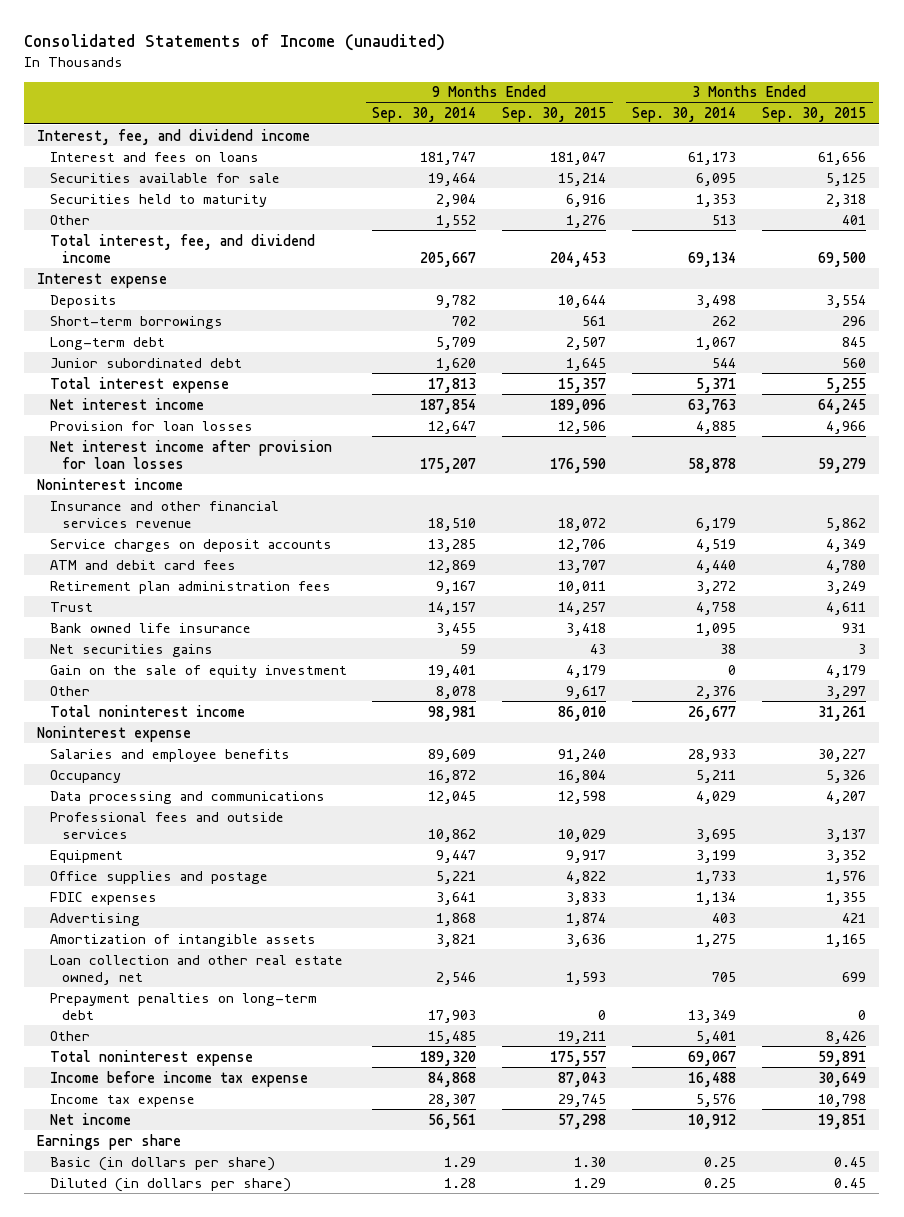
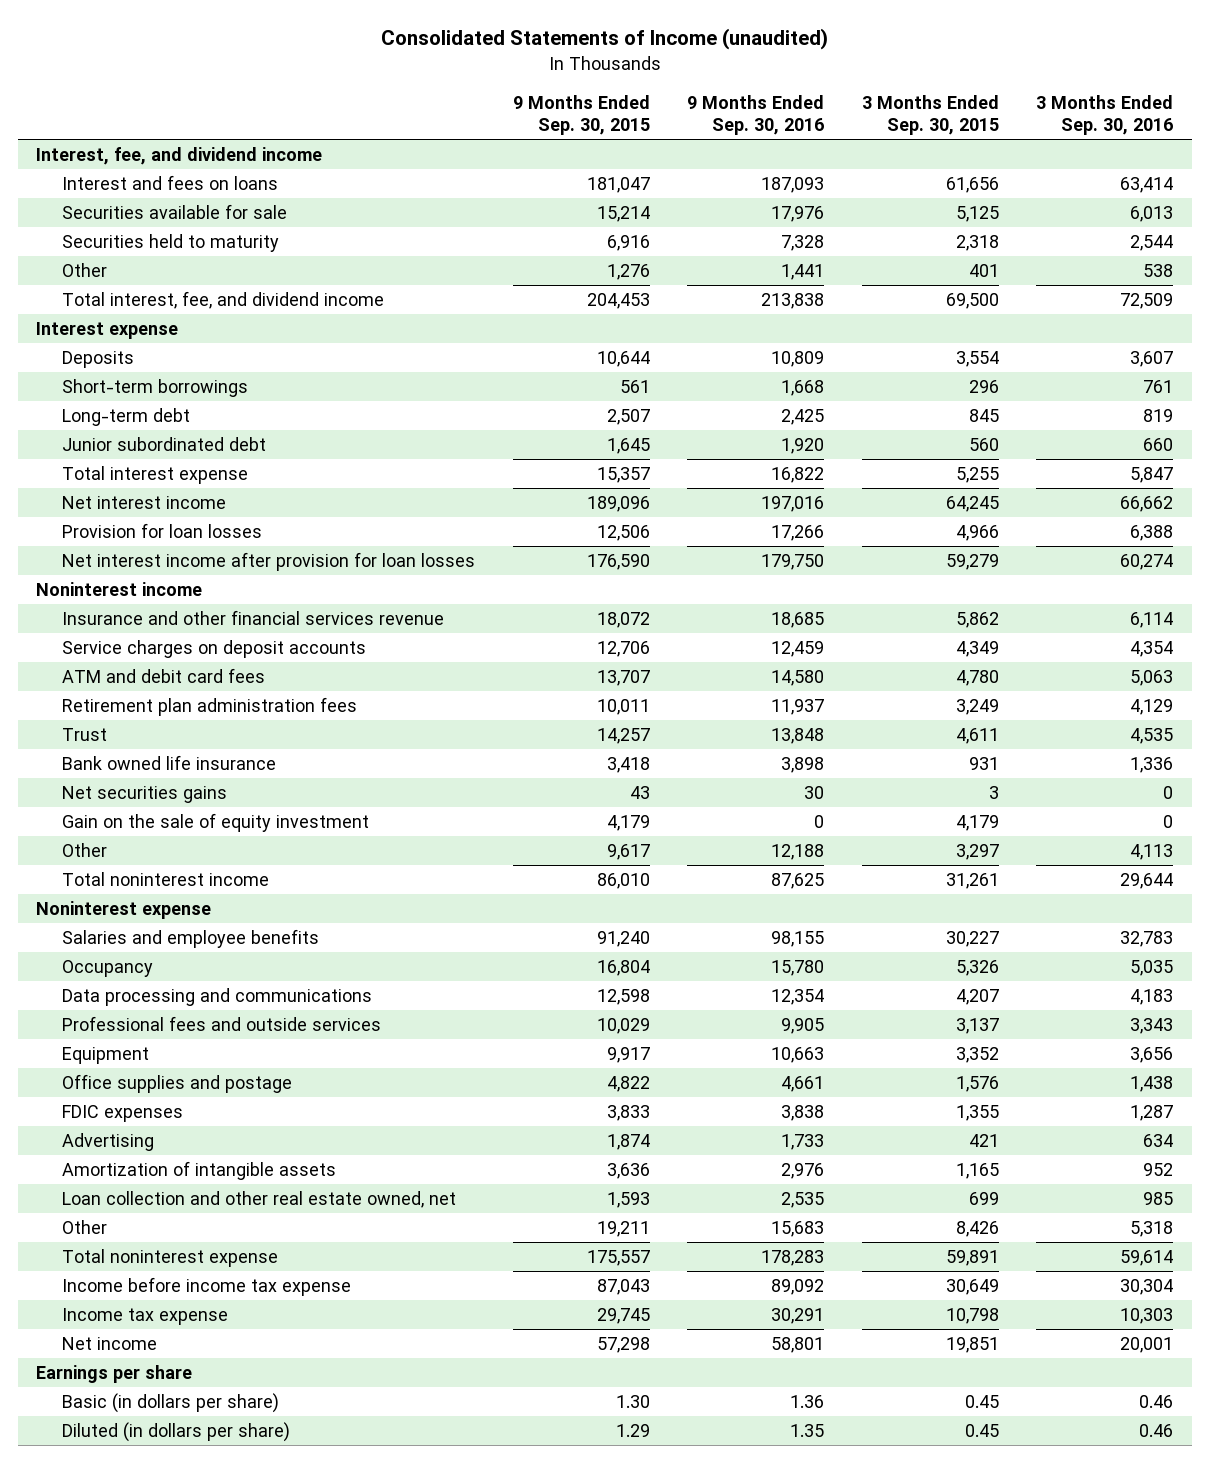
- | 9 Months Ended Sep. 30, 2014 | 9 Months Ended Sep. 30, 2015 | 3 Months Ended Sep. 30, 2014 | 3 Months Ended Sep. 30, 2015
+ | 9 Months Ended Sep. 30, 2015 | 9 Months Ended Sep. 30, 2016 | 3 Months Ended Sep. 30, 2015 | 3 Months Ended Sep. 30, 2016
- Prepayment penalties on long-term debt | 17,903 | 0 | 13,349 | 0

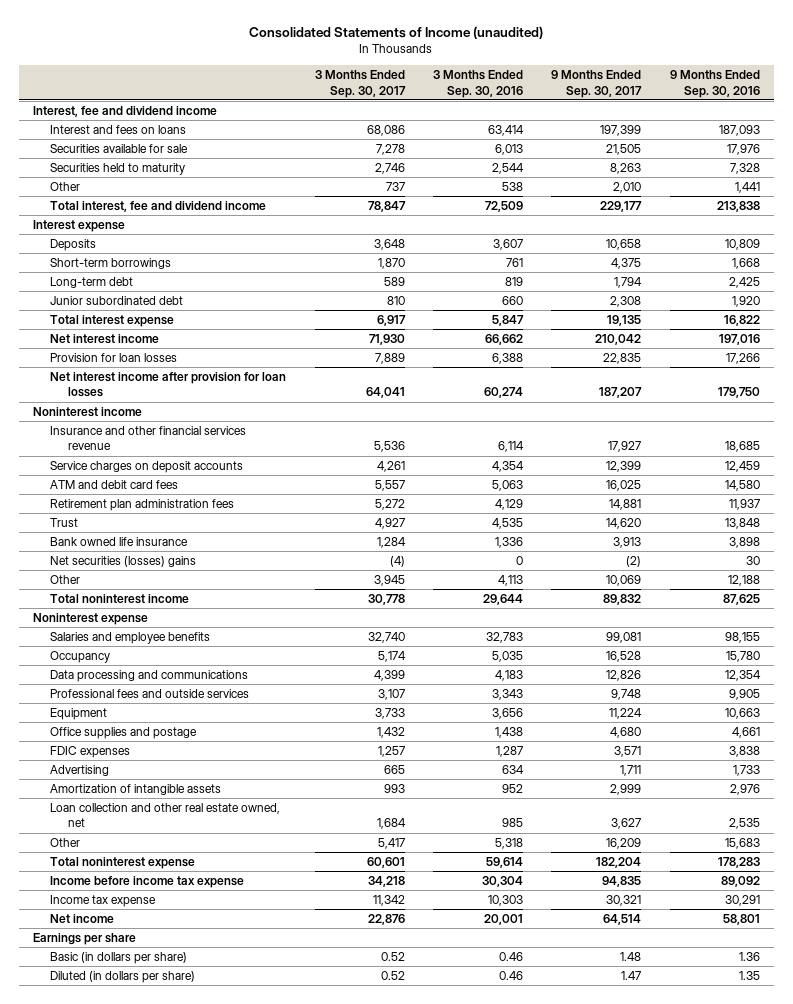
- | 9 Months Ended Sep. 30, 2015 | 9 Months Ended Sep. 30, 2016 | 3 Months Ended Sep. 30, 2015 | 3 Months Ended Sep. 30, 2016
+ | 3 Months Ended Sep. 30, 2017 | 3 Months Ended Sep. 30, 2016 | 9 Months Ended Sep. 30, 2017 | 9 Months Ended Sep. 30, 2016
- Interest, fee, and dividend income
+ Interest, fee and dividend income
- Total interest, fee, and dividend income | 204,453 | 213,838 | 69,500 | 72,509
+ Total interest, fee and dividend income | 78,847 | 72,509 | 229,177 | 213,838
- Net securities gains | 43 | 30 | 3 | 0
- Gain on the sale of equity investment | 4,179 | 0 | 4,179 | 0
+ Net securities (losses) gains | (4) | 0 | (2) | 30

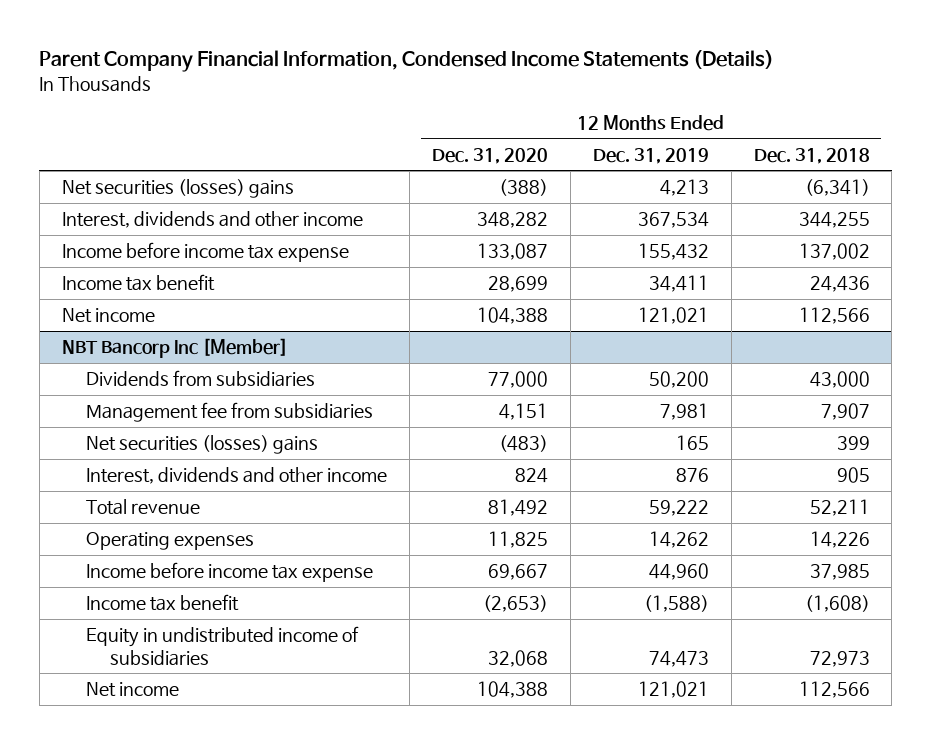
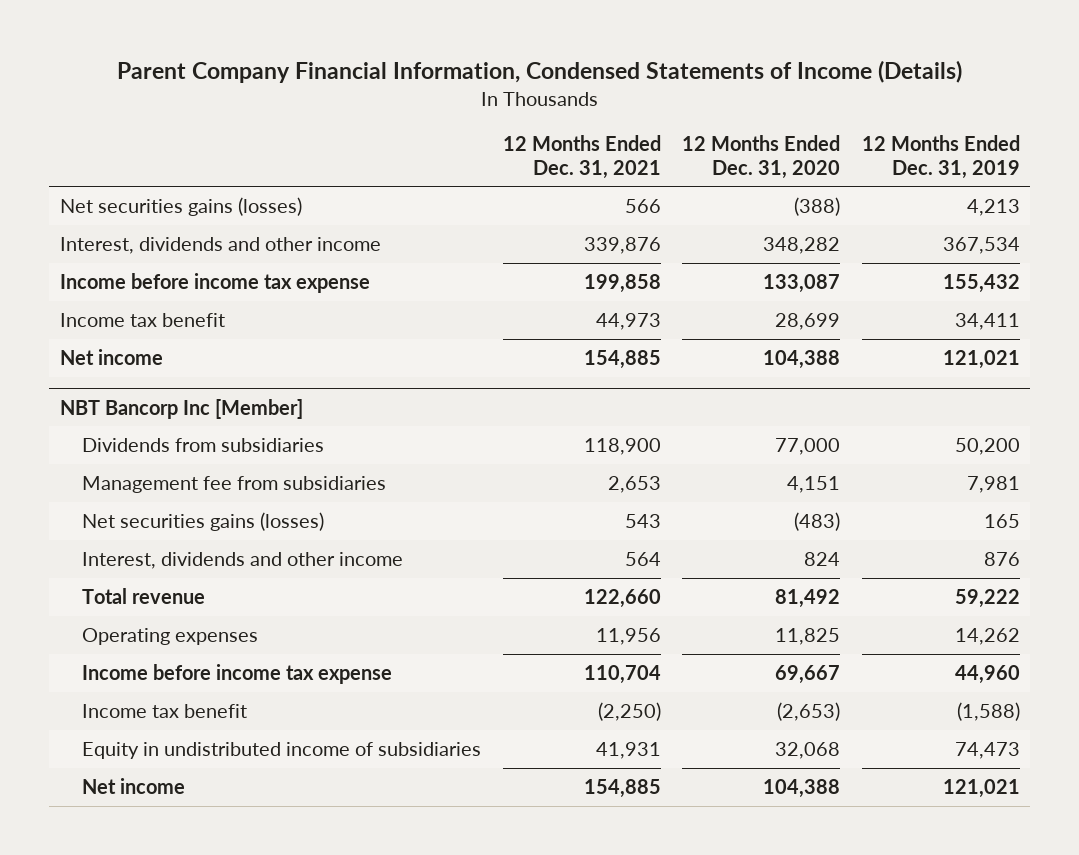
- Parent Company Financial Information, Condensed Income Statements (Details)
+ Parent Company Financial Information, Condensed Statements of Income (Details)
- | 12 Months Ended Dec. 31, 2020 | 12 Months Ended Dec. 31, 2019 | 12 Months Ended Dec. 31, 2018
+ | 12 Months Ended Dec. 31, 2021 | 12 Months Ended Dec. 31, 2020 | 12 Months Ended Dec. 31, 2019
- Net securities (losses) gains | (388) | 4,213 | (6,341)
+ Net securities gains (losses) | 566 | (388) | 4,213
@ NBT Bancorp Inc [Member]
- Net securities (losses) gains | (483) | 165 | 399
+ Net securities gains (losses) | 543 | (483) | 165

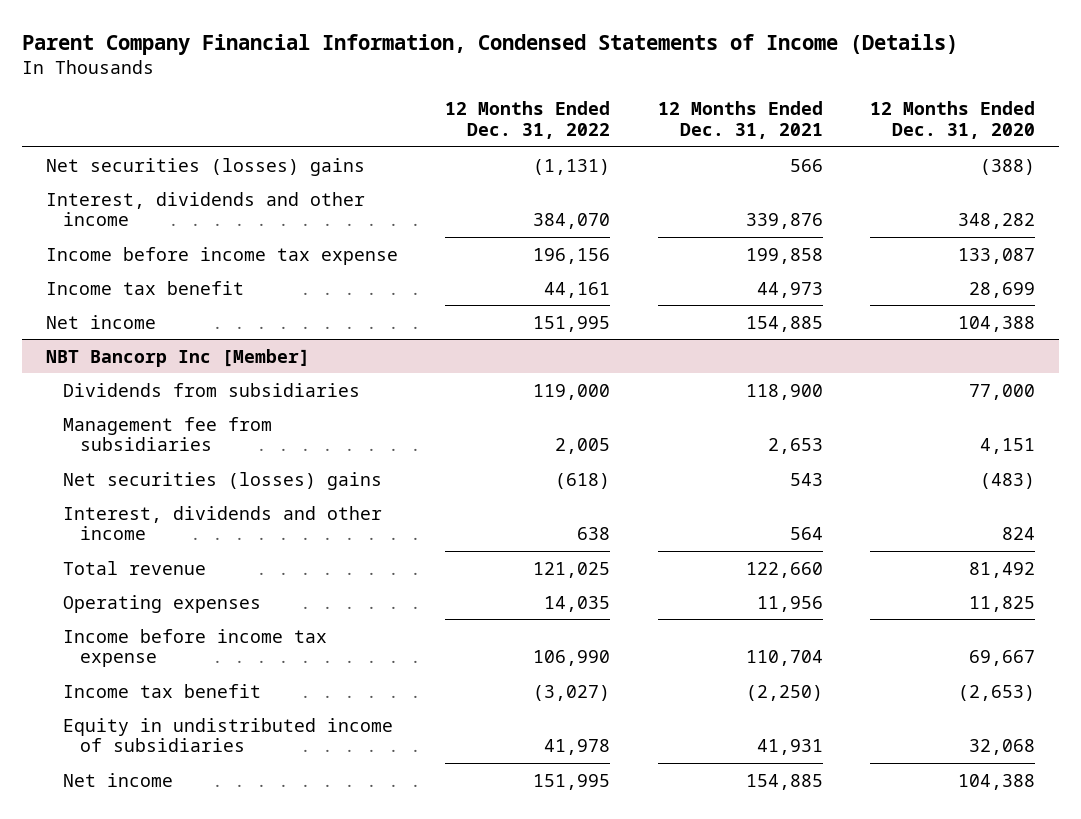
- | 12 Months Ended Dec. 31, 2021 | 12 Months Ended Dec. 31, 2020 | 12 Months Ended Dec. 31, 2019
+ | 12 Months Ended Dec. 31, 2022 | 12 Months Ended Dec. 31, 2021 | 12 Months Ended Dec. 31, 2020
- Net securities gains (losses) | 566 | (388) | 4,213
+ Net securities (losses) gains | (1,131) | 566 | (388)
@ NBT Bancorp Inc [Member]
- Net securities gains (losses) | 543 | (483) | 165
+ Net securities (losses) gains | (618) | 543 | (483)

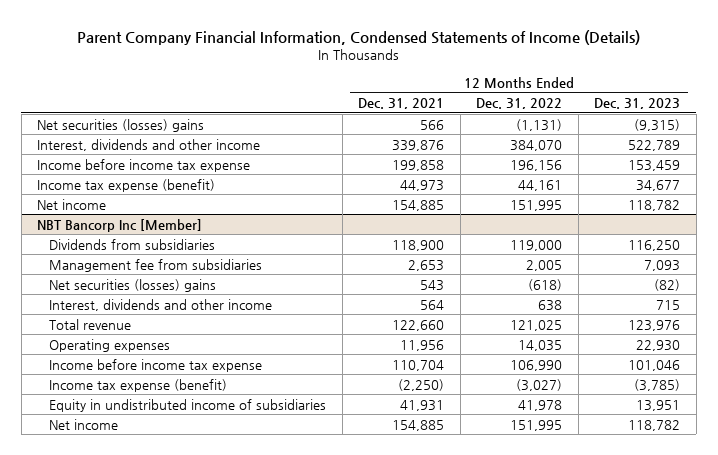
- | 12 Months Ended Dec. 31, 2022 | 12 Months Ended Dec. 31, 2021 | 12 Months Ended Dec. 31, 2020
+ | 12 Months Ended Dec. 31, 2021 | 12 Months Ended Dec. 31, 2022 | 12 Months Ended Dec. 31, 2023
- Income tax benefit | 44,161 | 44,973 | 28,699
+ Income tax expense (benefit) | 44,973 | 44,161 | 34,677
@ NBT Bancorp Inc [Member]
- Income tax benefit | (3,027) | (2,250) | (2,653)
+ Income tax expense (benefit) | (2,250) | (3,027) | (3,785)

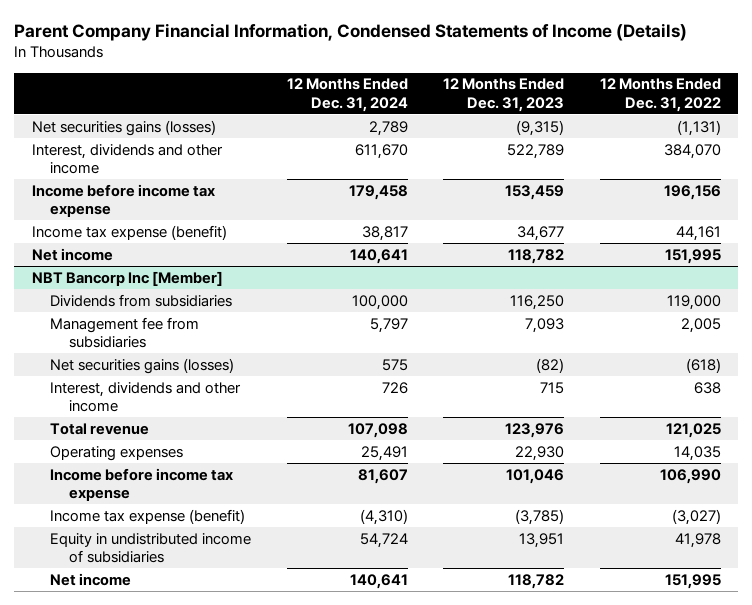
- | 12 Months Ended Dec. 31, 2021 | 12 Months Ended Dec. 31, 2022 | 12 Months Ended Dec. 31, 2023
+ | 12 Months Ended Dec. 31, 2024 | 12 Months Ended Dec. 31, 2023 | 12 Months Ended Dec. 31, 2022
- Net securities (losses) gains | 566 | (1,131) | (9,315)
+ Net securities gains (losses) | 2,789 | (9,315) | (1,131)
@ NBT Bancorp Inc [Member]
- Net securities (losses) gains | 543 | (618) | (82)
+ Net securities gains (losses) | 575 | (82) | (618)

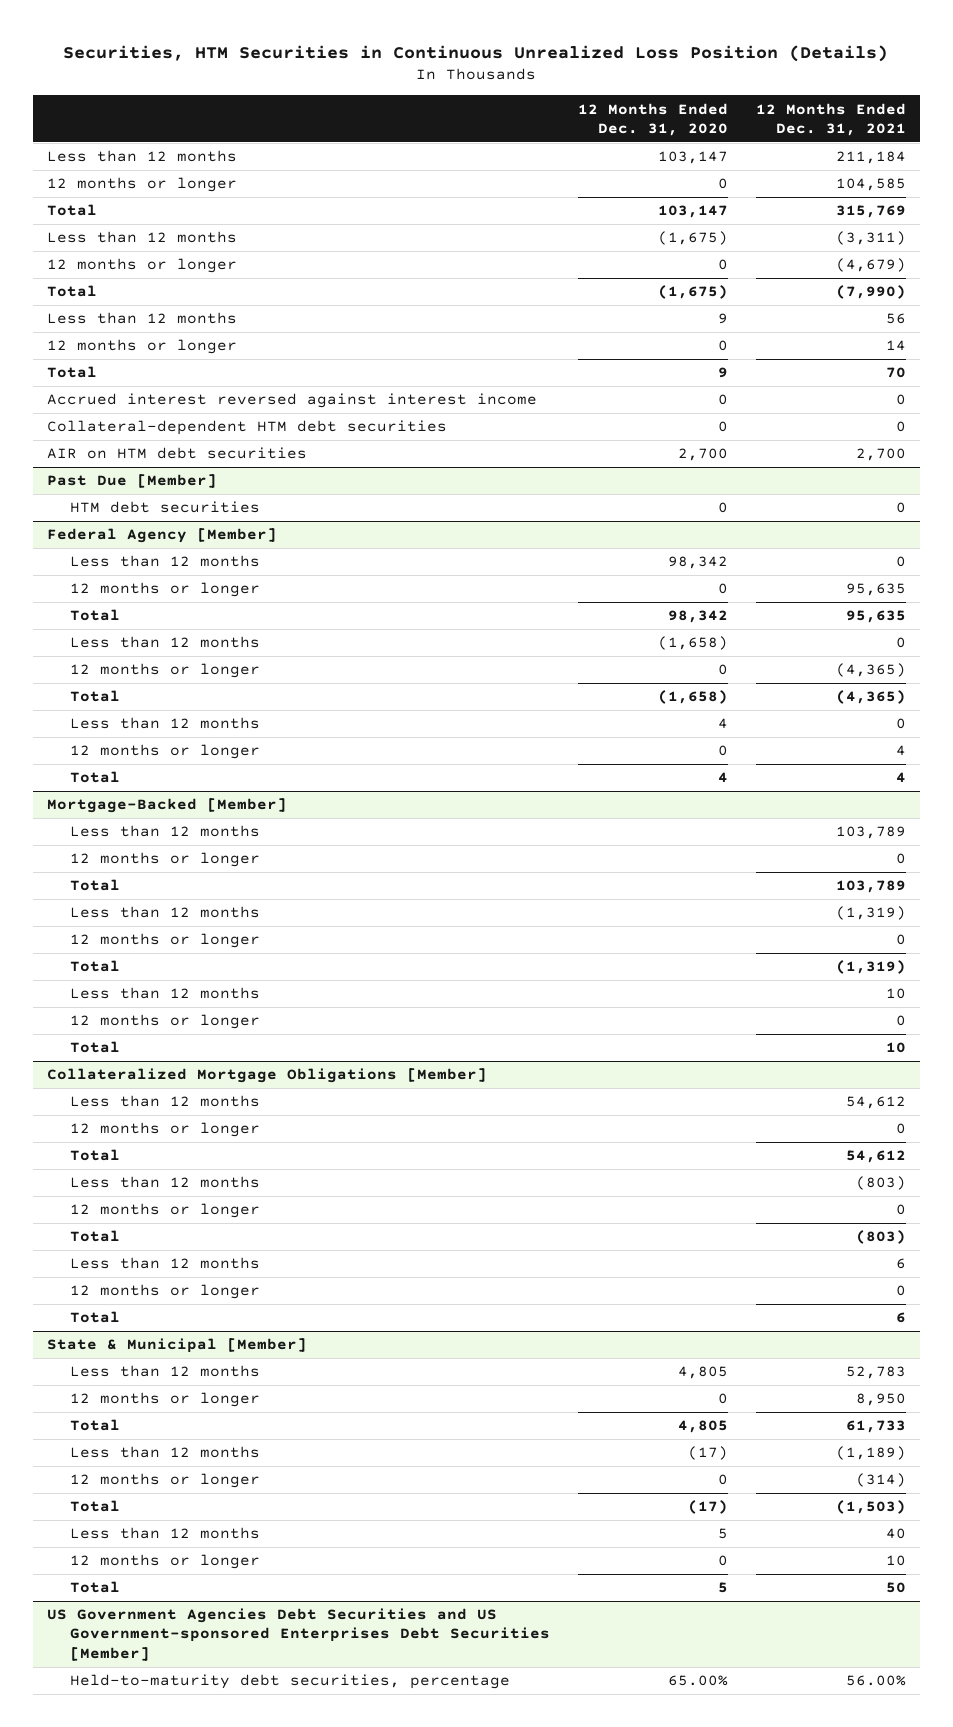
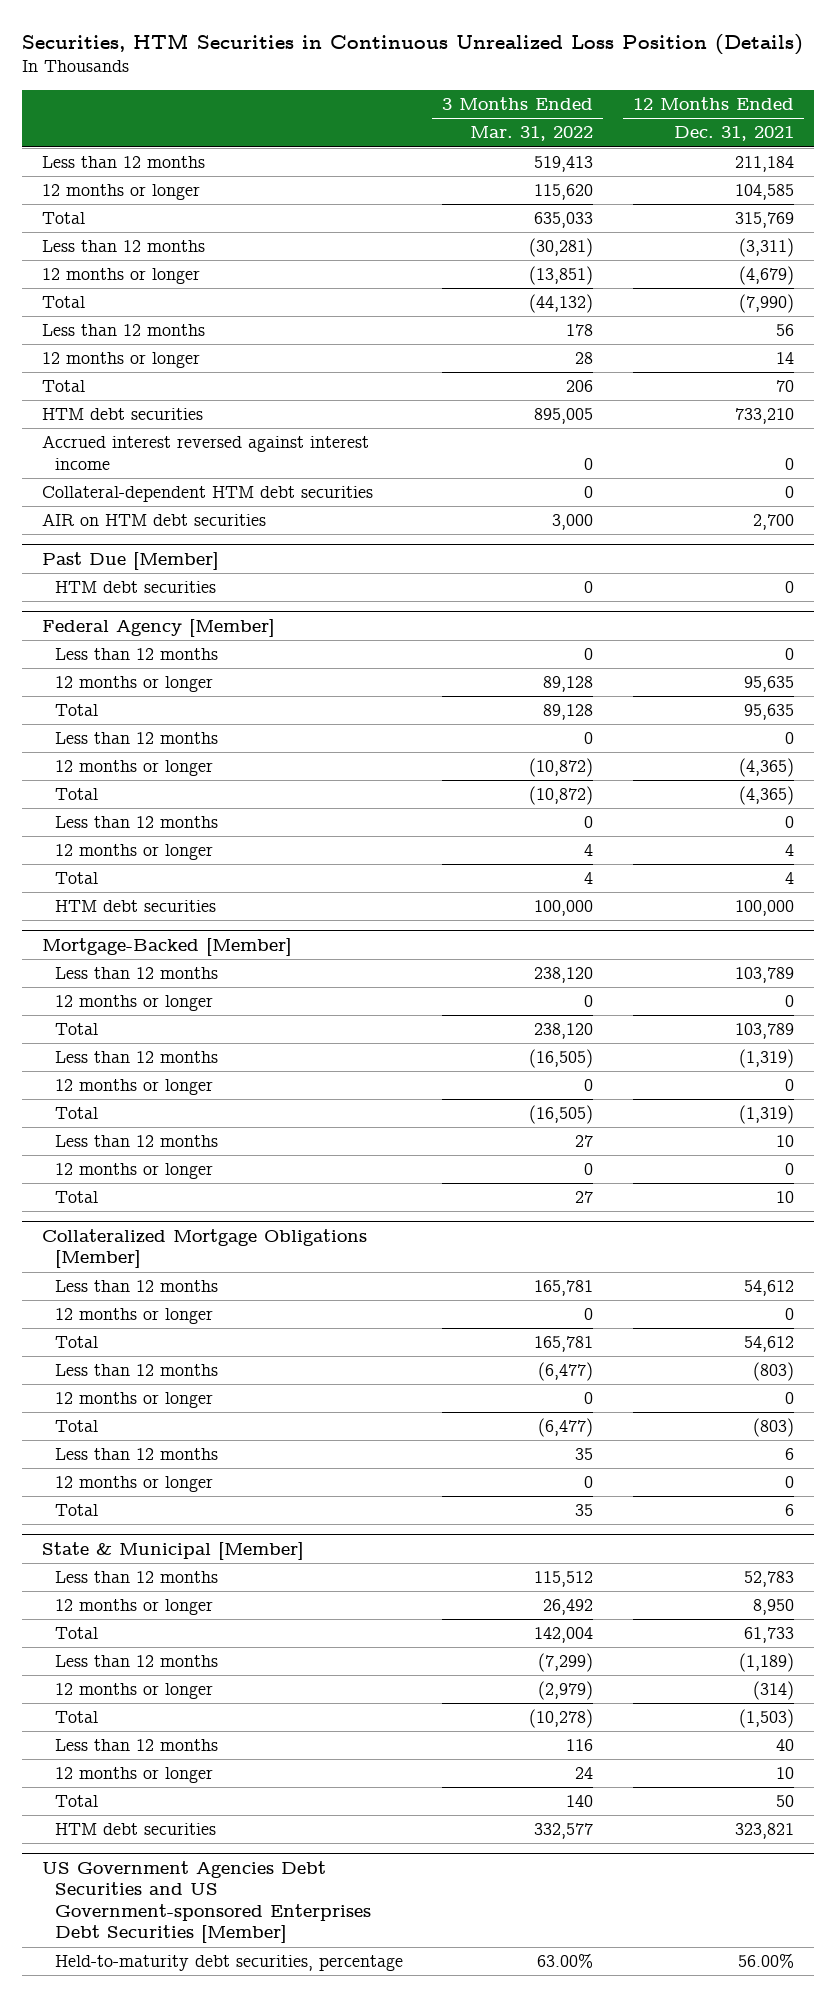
- | 12 Months Ended Dec. 31, 2020 | 12 Months Ended Dec. 31, 2021
+ | 3 Months Ended Mar. 31, 2022 | 12 Months Ended Dec. 31, 2021
+ HTM debt securities | 895,005 | 733,210
@ Federal Agency [Member]
+ HTM debt securities | 100,000 | 100,000
@ State & Municipal [Member]
+ HTM debt securities | 332,577 | 323,821

